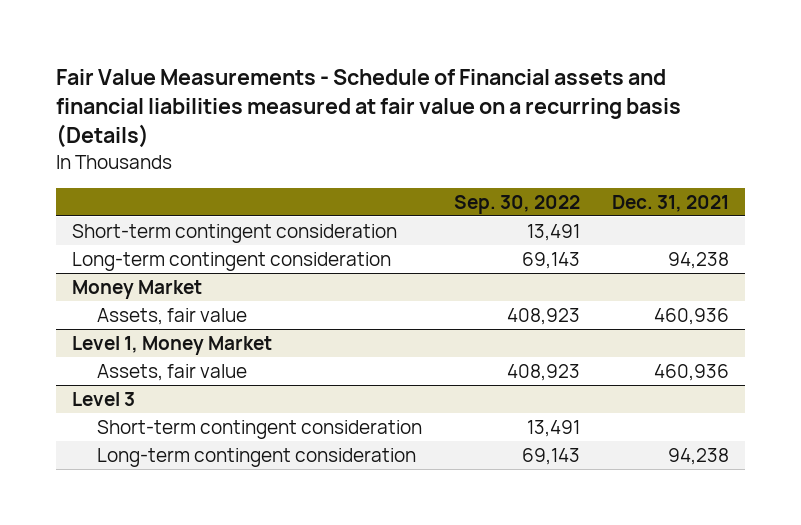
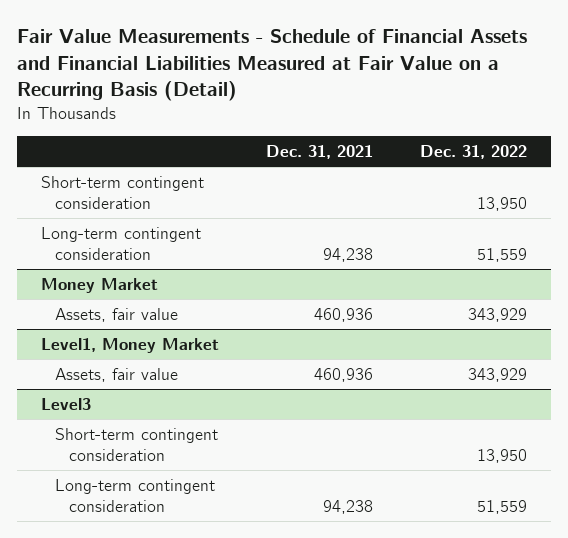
- Fair Value Measurements - Schedule of Financial assets and financial liabilities measured at fair value on a recurring basis (Details)
+ Fair Value Measurements - Schedule of Financial Assets and Financial Liabilities Measured at Fair Value on a Recurring Basis (Detail)
- | Sep. 30, 2022 | Dec. 31, 2021
+ | Dec. 31, 2021 | Dec. 31, 2022
- Level 1, Money Market
+ Level1, Money Market
- Level 3
+ Level3

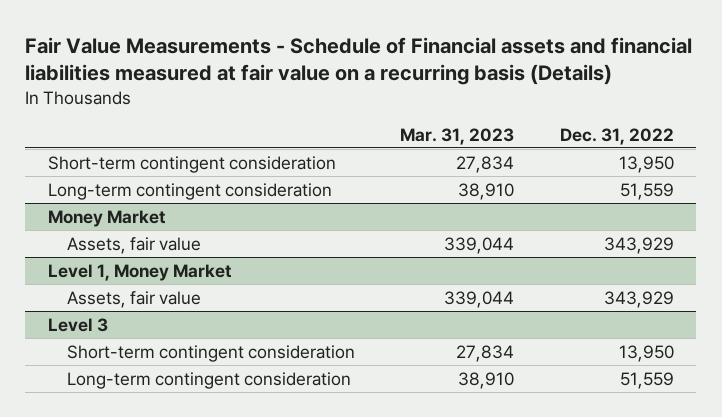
- Fair Value Measurements - Schedule of Financial Assets and Financial Liabilities Measured at Fair Value on a Recurring Basis (Detail)
+ Fair Value Measurements - Schedule of Financial assets and financial liabilities measured at fair value on a recurring basis (Details)
- | Dec. 31, 2021 | Dec. 31, 2022
+ | Mar. 31, 2023 | Dec. 31, 2022
- Level1, Money Market
+ Level 1, Money Market
- Level3
+ Level 3

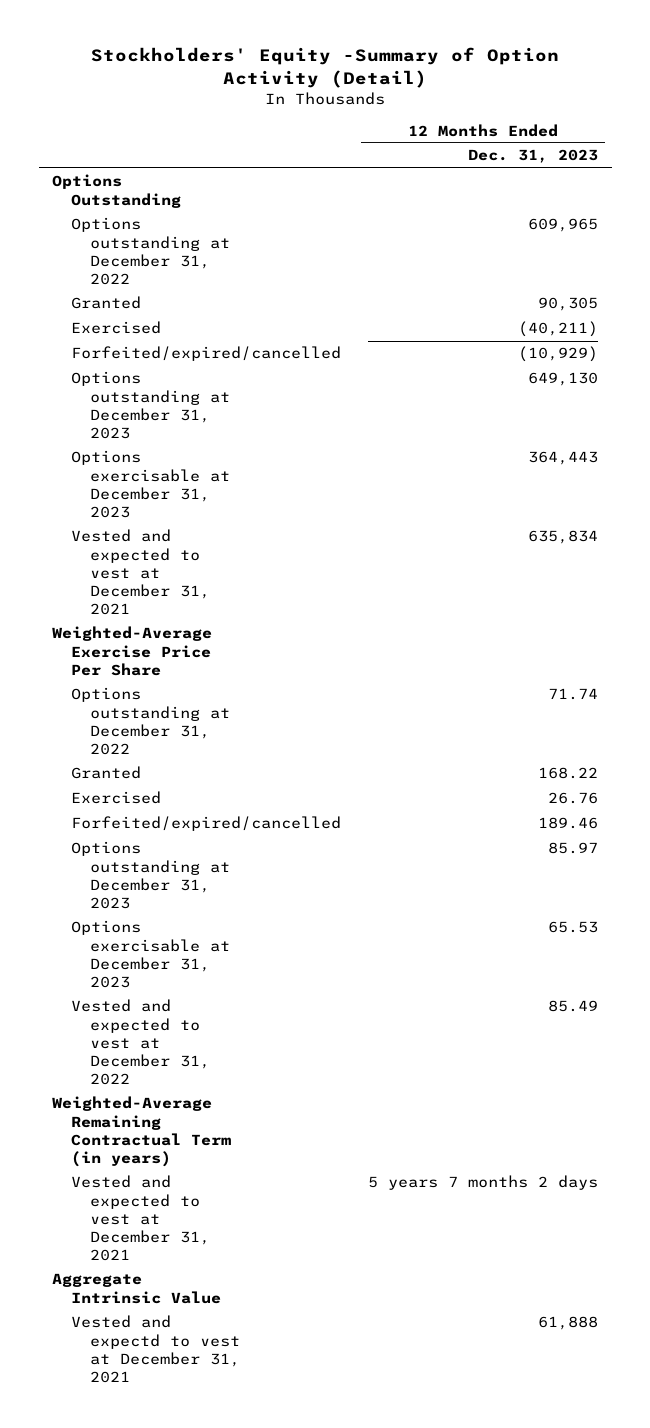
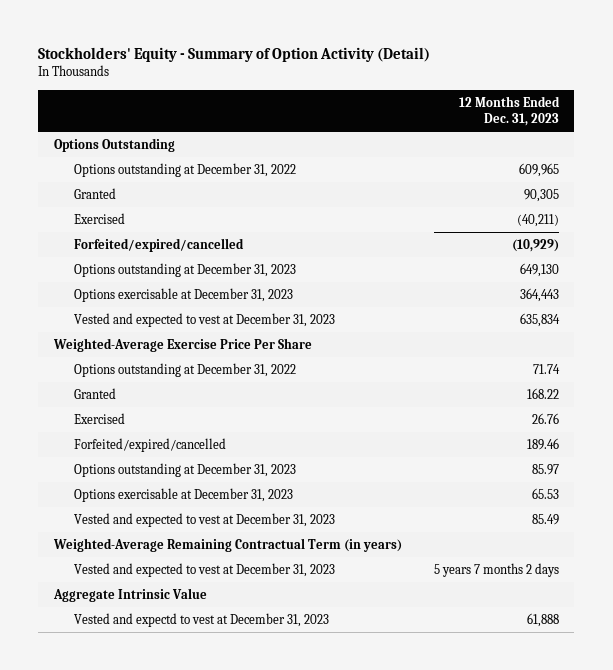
- Stockholders' Equity -Summary of Option Activity (Detail)
+ Stockholders' Equity - Summary of Option Activity (Detail)
- Vested and expected to vest at December 31, 2021 | 635,834
+ Vested and expected to vest at December 31, 2023 | 635,834
- Vested and expected to vest at December 31, 2022 | 85.49
+ Vested and expected to vest at December 31, 2023 | 85.49
- Vested and expected to vest at December 31, 2021 | 5 years 7 months 2 days
+ Vested and expected to vest at December 31, 2023 | 5 years 7 months 2 days
- Vested and expectd to vest at December 31, 2021 | 61,888
+ Vested and expectd to vest at December 31, 2023 | 61,888

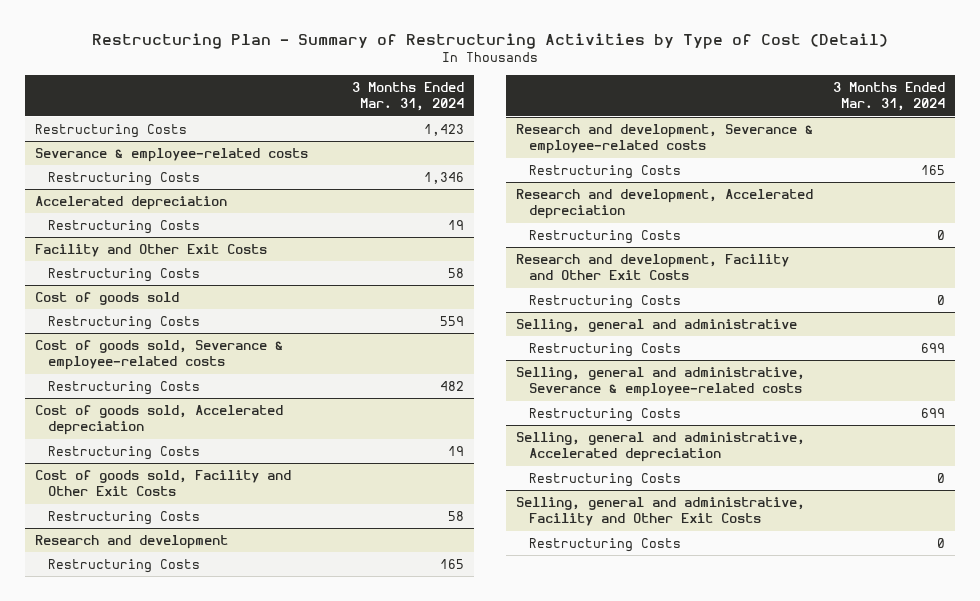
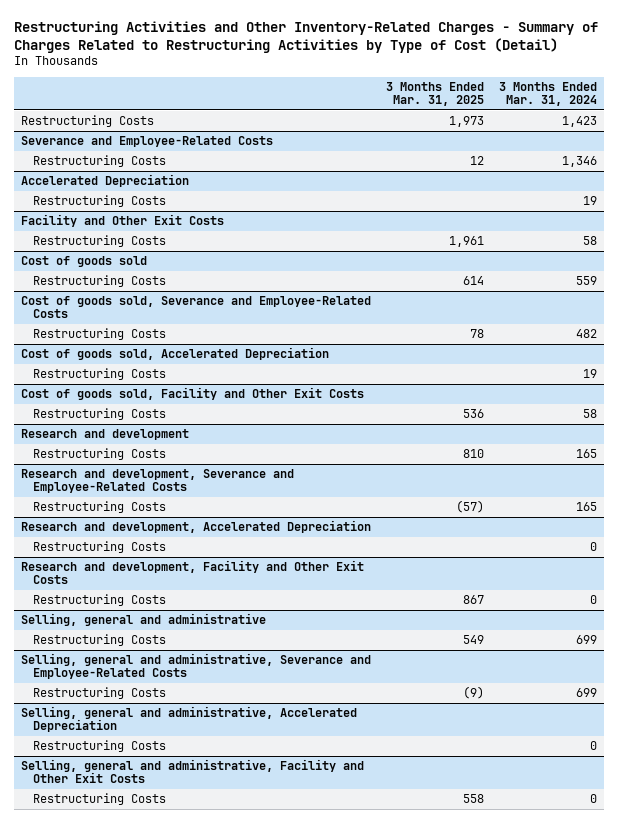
- Restructuring Plan - Summary of Restructuring Activities by Type of Cost (Detail)
+ Restructuring Activities and Other Inventory-Related Charges - Summary of Charges Related to Restructuring Activities by Type of Cost (Detail)
- | 3 Months Ended Mar. 31, 2024
+ | 3 Months Ended Mar. 31, 2025 | 3 Months Ended Mar. 31, 2024
- Severance & employee-related costs
+ Severance and Employee-Related Costs
- Accelerated depreciation
+ Accelerated Depreciation
- Cost of goods sold, Severance & employee-related costs
+ Cost of goods sold, Severance and Employee-Related Costs
- Cost of goods sold, Accelerated depreciation
+ Cost of goods sold, Accelerated Depreciation
- Research and development, Severance & employee-related costs
+ Research and development, Severance and Employee-Related Costs
- Research and development, Accelerated depreciation
+ Research and development, Accelerated Depreciation
- Selling, general and administrative, Severance & employee-related costs
+ Selling, general and administrative, Severance and Employee-Related Costs
- Selling, general and administrative, Accelerated depreciation
+ Selling, general and administrative, Accelerated Depreciation

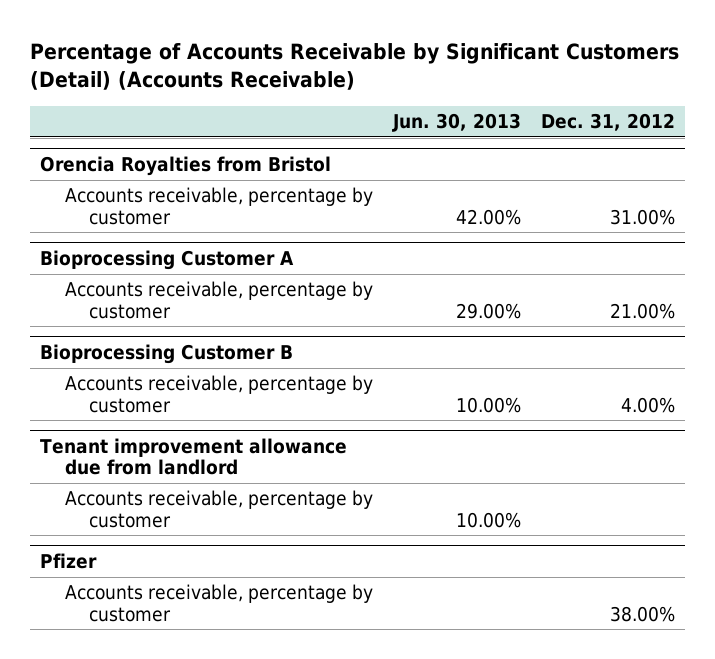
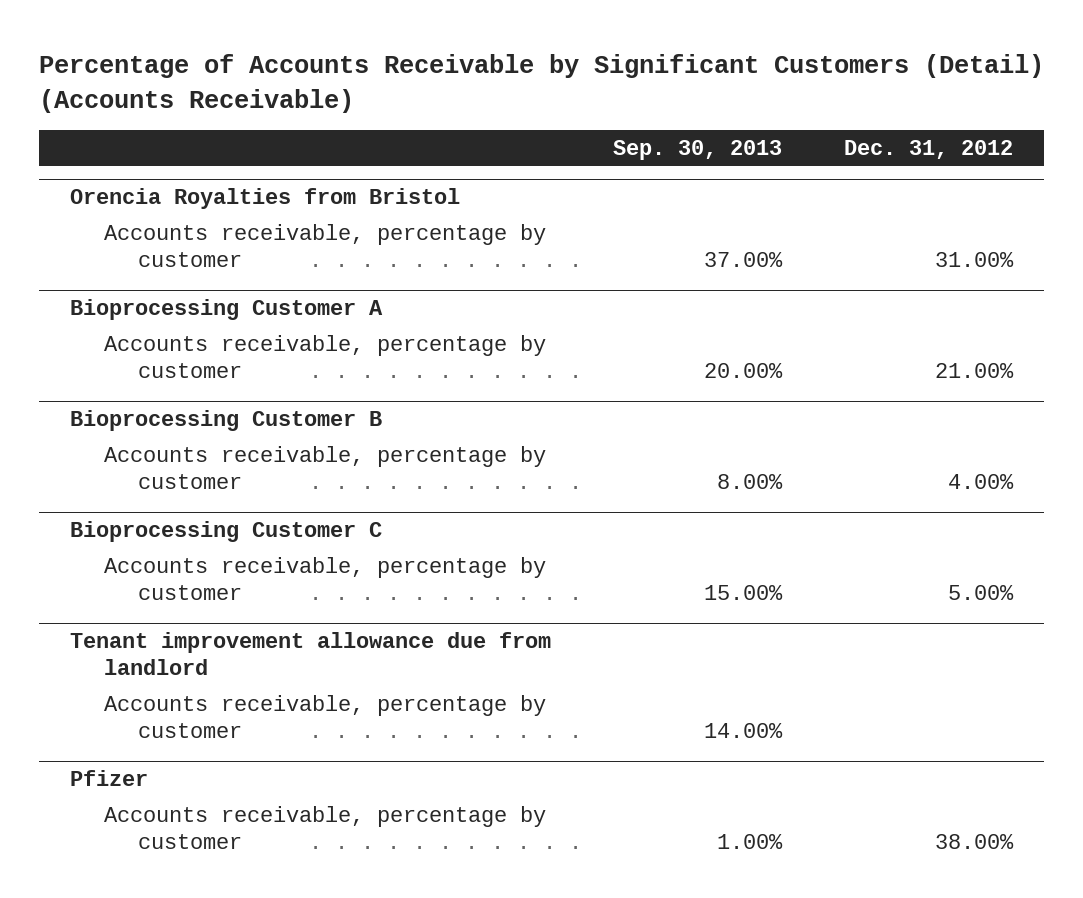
- | Jun. 30, 2013 | Dec. 31, 2012
+ | Sep. 30, 2013 | Dec. 31, 2012
+ Bioprocessing Customer C
+ Accounts receivable, percentage by customer | 15.00% | 5.00%

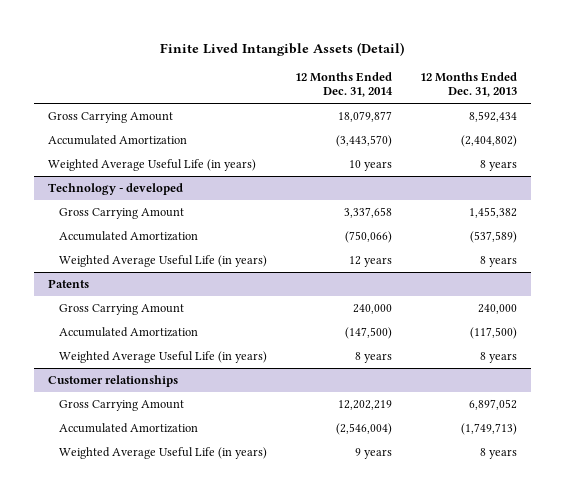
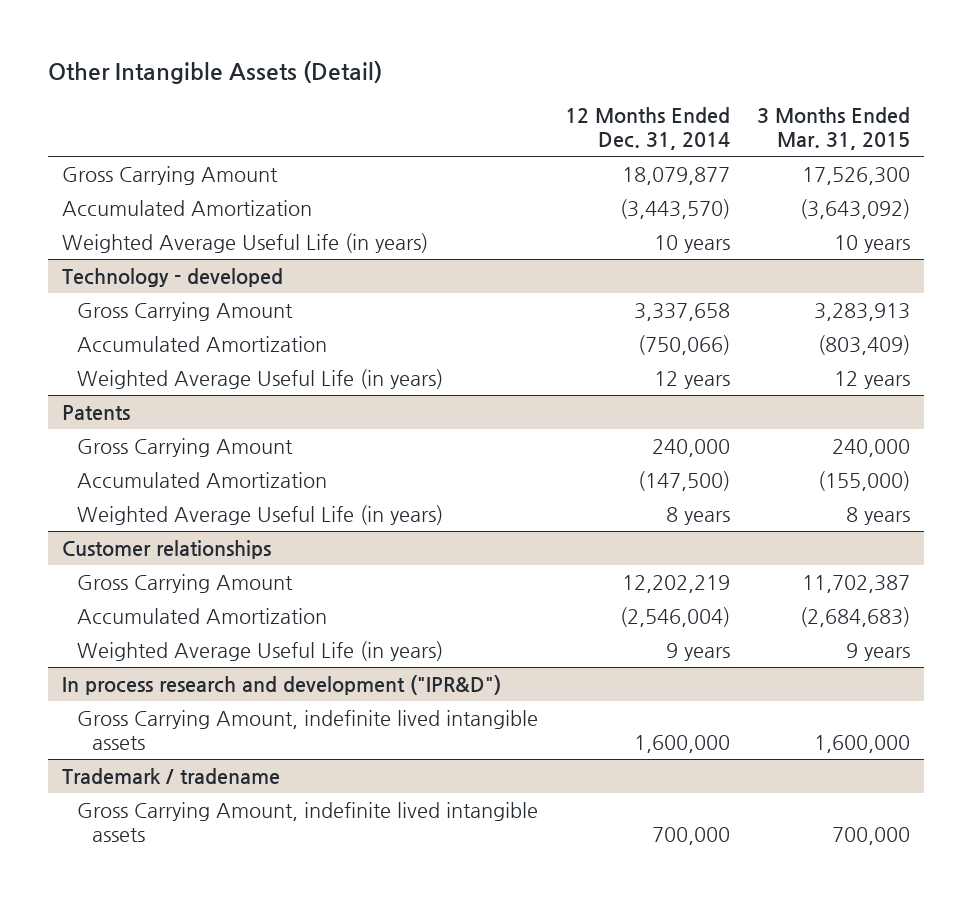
- Finite Lived Intangible Assets (Detail)
+ Other Intangible Assets (Detail)
- | 12 Months Ended Dec. 31, 2014 | 12 Months Ended Dec. 31, 2013
+ | 12 Months Ended Dec. 31, 2014 | 3 Months Ended Mar. 31, 2015
+ In process research and development ("IPR&D")
+ Gross Carrying Amount, indefinite lived intangible assets | 1,600,000 | 1,600,000
+ Trademark / tradename
+ Gross Carrying Amount, indefinite lived intangible assets | 700,000 | 700,000

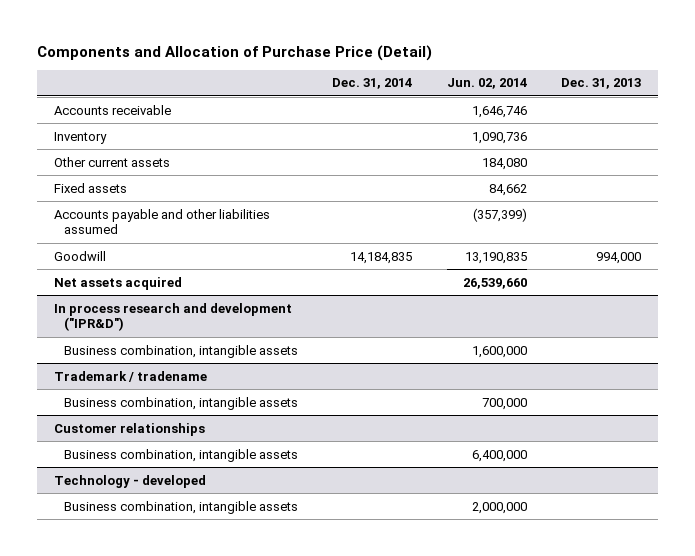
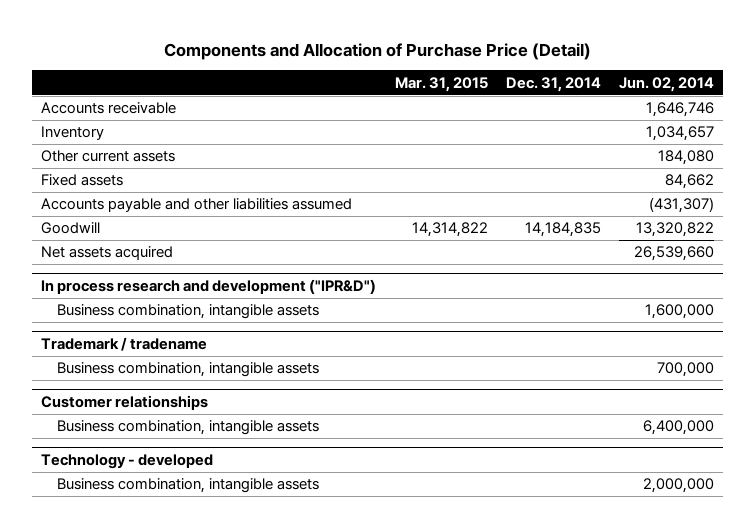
- | Dec. 31, 2014 | Jun. 02, 2014 | Dec. 31, 2013
+ | Mar. 31, 2015 | Dec. 31, 2014 | Jun. 02, 2014
- Inventory | | 1,090,736 |
+ Inventory | | | 1,034,657
- Accounts payable and other liabilities assumed | | (357,399) |
- Goodwill | 14,184,835 | 13,190,835 | 994,000
+ Accounts payable and other liabilities assumed | | | (431,307)
+ Goodwill | 14,314,822 | 14,184,835 | 13,320,822

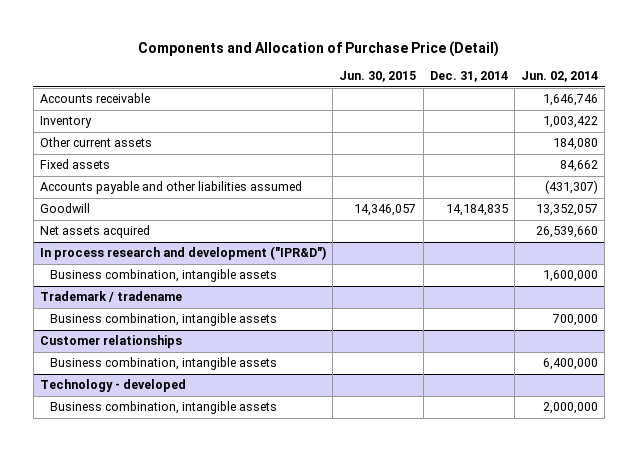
- | Mar. 31, 2015 | Dec. 31, 2014 | Jun. 02, 2014
+ | Jun. 30, 2015 | Dec. 31, 2014 | Jun. 02, 2014
- Inventory | | | 1,034,657
+ Inventory | | | 1,003,422
- Goodwill | 14,314,822 | 14,184,835 | 13,320,822
+ Goodwill | 14,346,057 | 14,184,835 | 13,352,057

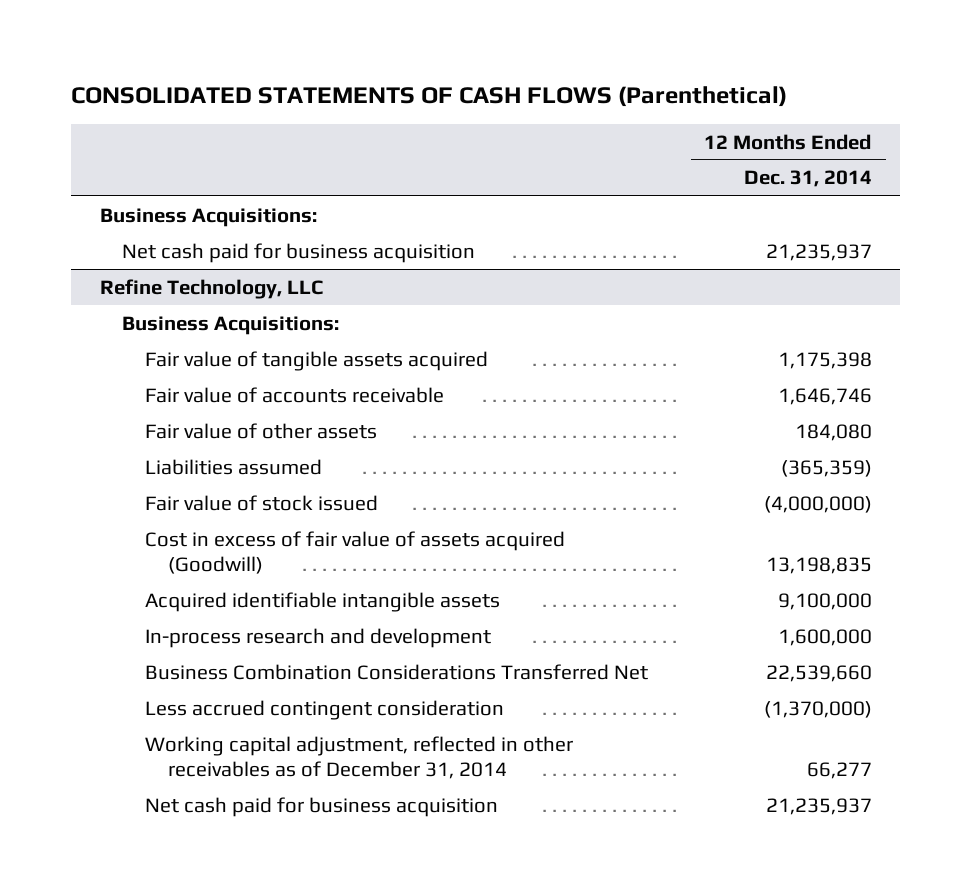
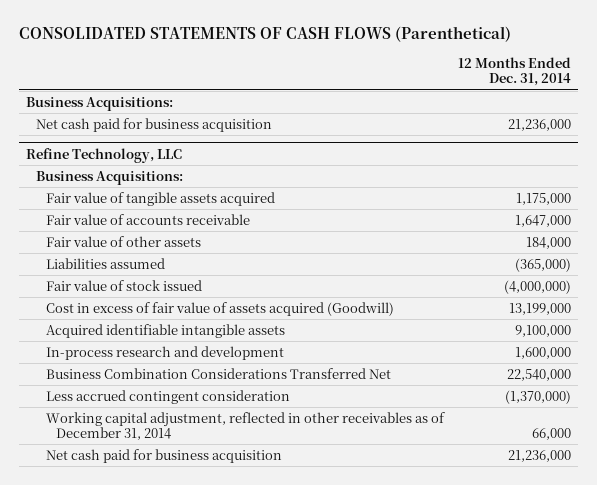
- Net cash paid for business acquisition | 21,235,937
+ Net cash paid for business acquisition | 21,236,000
@ Refine Technology, LLC
- Fair value of tangible assets acquired | 1,175,398
- Fair value of accounts receivable | 1,646,746
- Fair value of other assets | 184,080
- Liabilities assumed | (365,359)
+ Fair value of tangible assets acquired | 1,175,000
+ Fair value of accounts receivable | 1,647,000
+ Fair value of other assets | 184,000
+ Liabilities assumed | (365,000)
- Cost in excess of fair value of assets acquired (Goodwill) | 13,198,835
+ Cost in excess of fair value of assets acquired (Goodwill) | 13,199,000
- Business Combination Considerations Transferred Net | 22,539,660
+ Business Combination Considerations Transferred Net | 22,540,000
- Working capital adjustment, reflected in other receivables as of December 31, 2014 | 66,277
- Net cash paid for business acquisition | 21,235,937
+ Working capital adjustment, reflected in other receivables as of December 31, 2014 | 66,000
+ Net cash paid for business acquisition | 21,236,000

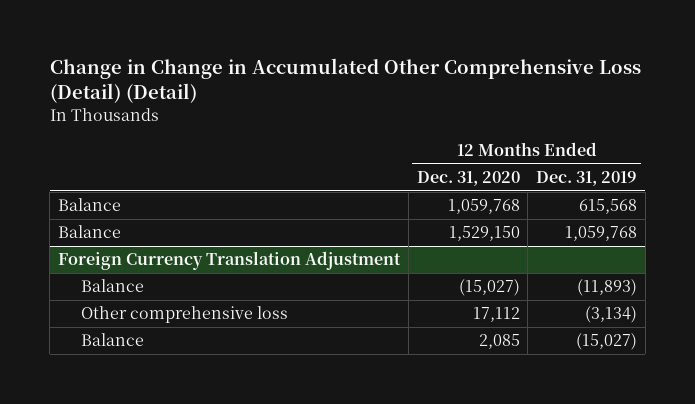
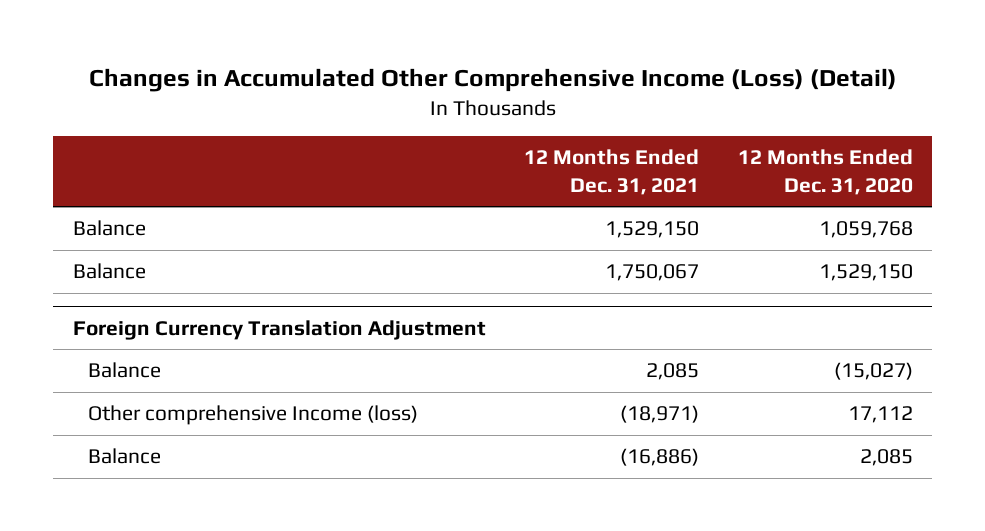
- Change in Change in Accumulated Other Comprehensive Loss (Detail) (Detail)
+ Changes in Accumulated Other Comprehensive Income (Loss) (Detail)
- | 12 Months Ended Dec. 31, 2020 | 12 Months Ended Dec. 31, 2019
+ | 12 Months Ended Dec. 31, 2021 | 12 Months Ended Dec. 31, 2020
@ Foreign Currency Translation Adjustment
- Other comprehensive loss | 17,112 | (3,134)
+ Other comprehensive Income (loss) | (18,971) | 17,112

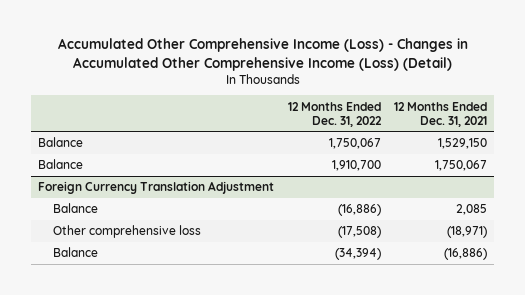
- Changes in Accumulated Other Comprehensive Income (Loss) (Detail)
+ Accumulated Other Comprehensive Income (Loss) - Changes in Accumulated Other Comprehensive Income (Loss) (Detail)
- | 12 Months Ended Dec. 31, 2021 | 12 Months Ended Dec. 31, 2020
+ | 12 Months Ended Dec. 31, 2022 | 12 Months Ended Dec. 31, 2021
@ Foreign Currency Translation Adjustment
- Other comprehensive Income (loss) | (18,971) | 17,112
+ Other comprehensive loss | (17,508) | (18,971)

